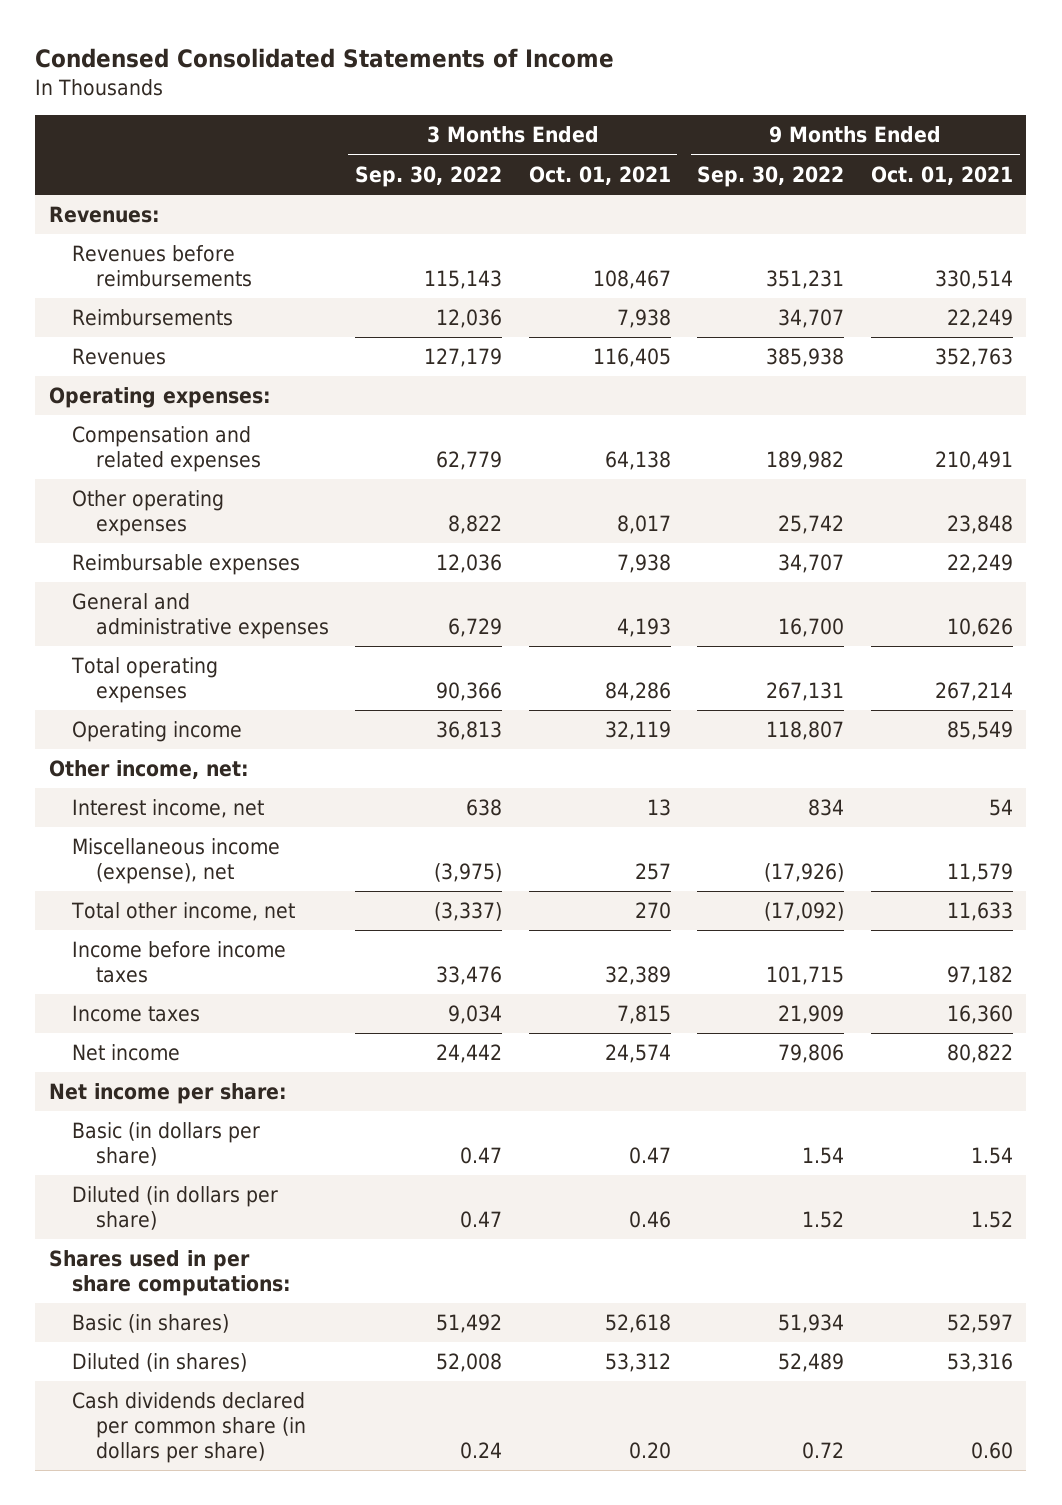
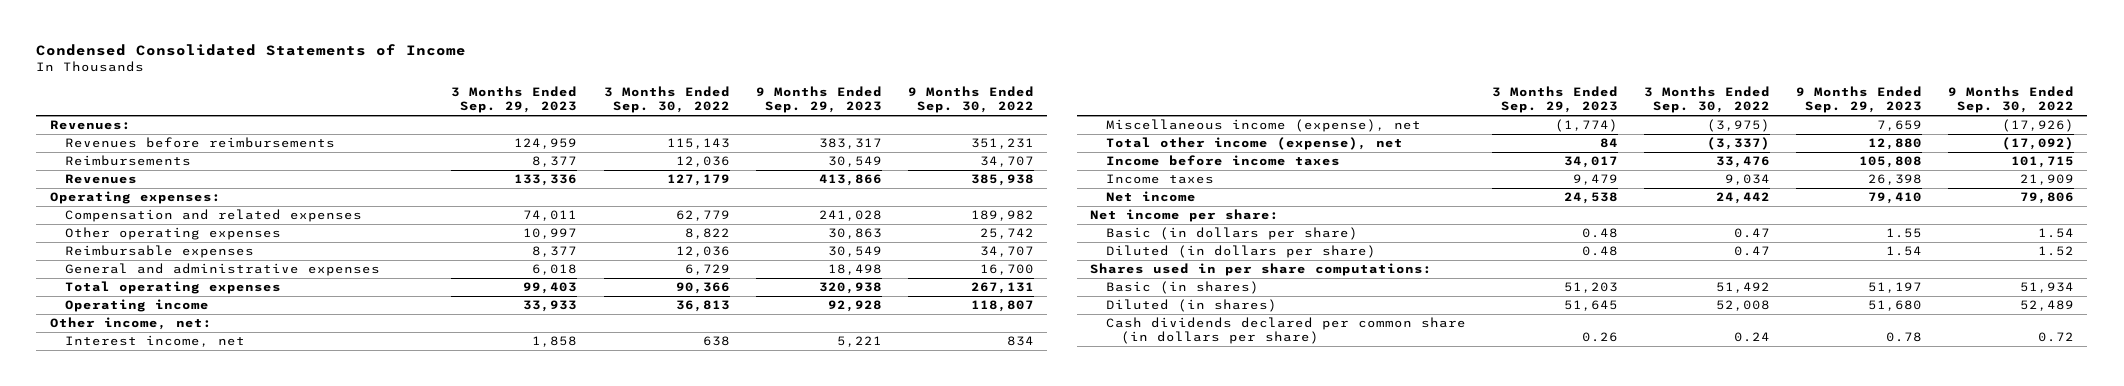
- | 3 Months Ended Sep. 30, 2022 | 3 Months Ended Oct. 01, 2021 | 9 Months Ended Sep. 30, 2022 | 9 Months Ended Oct. 01, 2021
+ | 3 Months Ended Sep. 29, 2023 | 3 Months Ended Sep. 30, 2022 | 9 Months Ended Sep. 29, 2023 | 9 Months Ended Sep. 30, 2022
- Total other income, net | (3,337) | 270 | (17,092) | 11,633
+ Total other income (expense), net | 84 | (3,337) | 12,880 | (17,092)

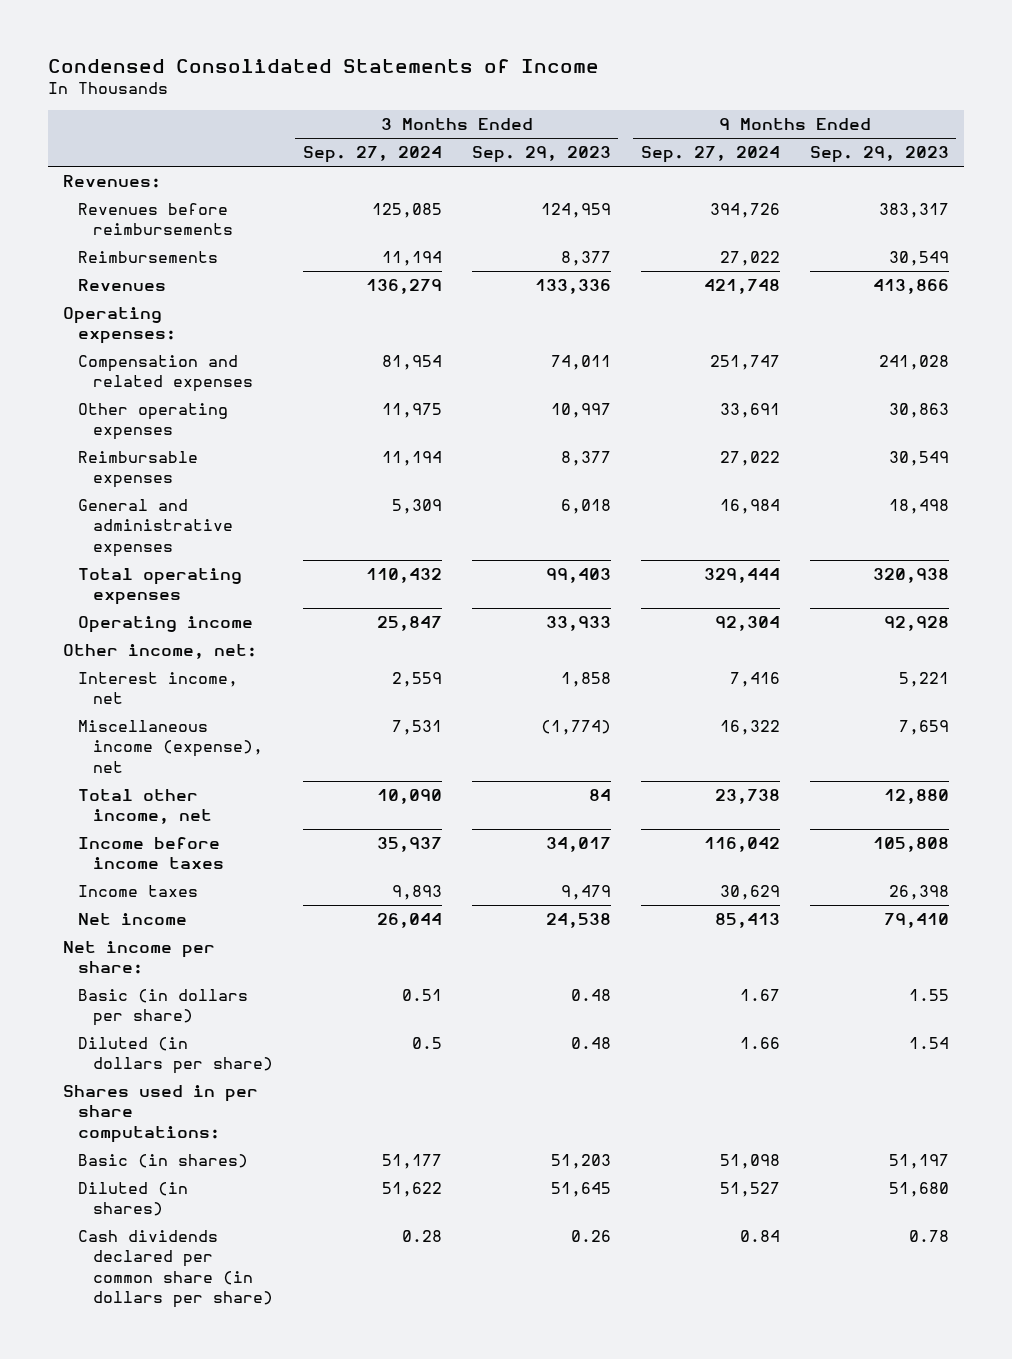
- | 3 Months Ended Sep. 29, 2023 | 3 Months Ended Sep. 30, 2022 | 9 Months Ended Sep. 29, 2023 | 9 Months Ended Sep. 30, 2022
+ | 3 Months Ended Sep. 27, 2024 | 3 Months Ended Sep. 29, 2023 | 9 Months Ended Sep. 27, 2024 | 9 Months Ended Sep. 29, 2023
- Total other income (expense), net | 84 | (3,337) | 12,880 | (17,092)
+ Total other income, net | 10,090 | 84 | 23,738 | 12,880

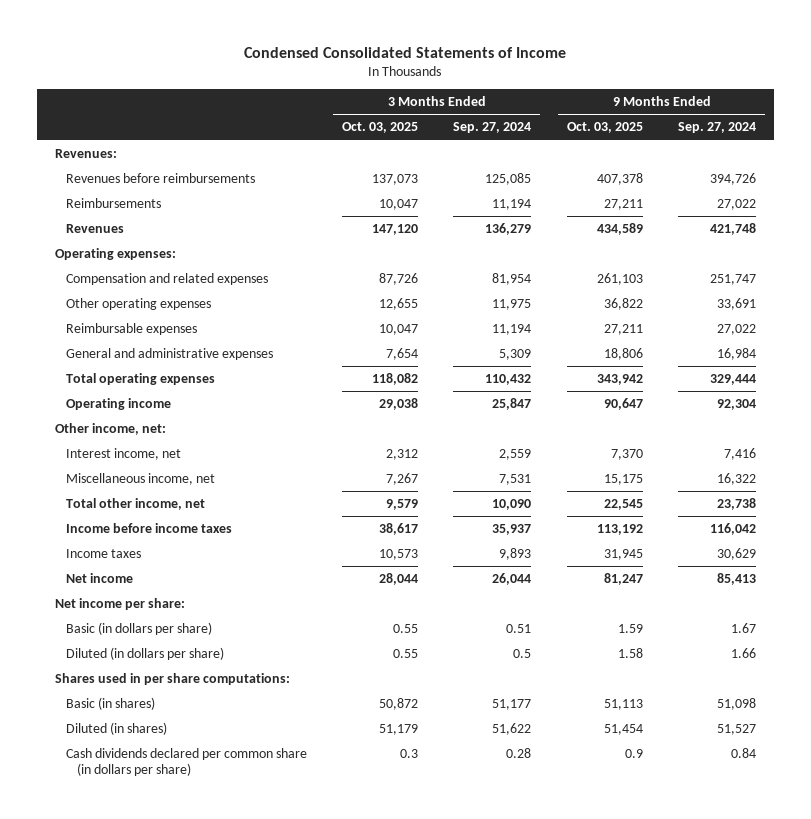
- | 3 Months Ended Sep. 27, 2024 | 3 Months Ended Sep. 29, 2023 | 9 Months Ended Sep. 27, 2024 | 9 Months Ended Sep. 29, 2023
+ | 3 Months Ended Oct. 03, 2025 | 3 Months Ended Sep. 27, 2024 | 9 Months Ended Oct. 03, 2025 | 9 Months Ended Sep. 27, 2024
- Miscellaneous income (expense), net | 7,531 | (1,774) | 16,322 | 7,659
+ Miscellaneous income, net | 7,267 | 7,531 | 15,175 | 16,322

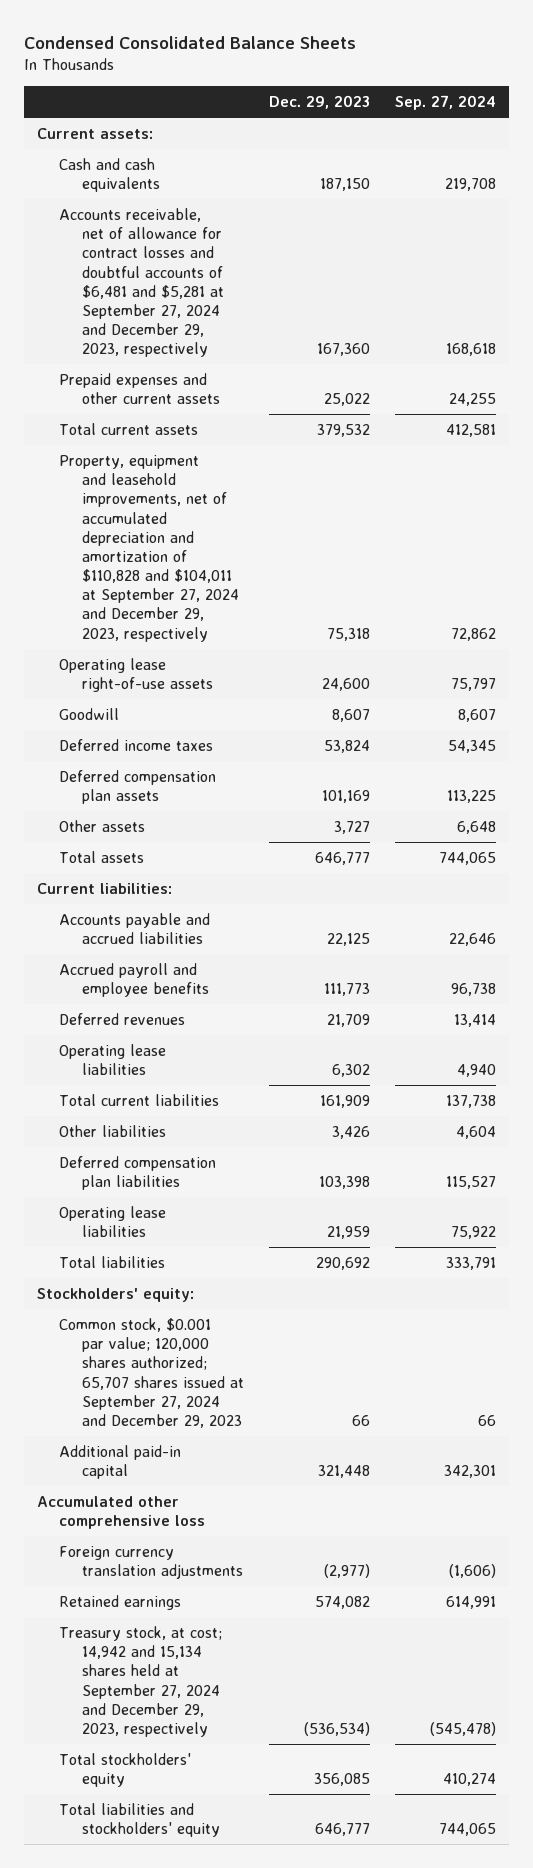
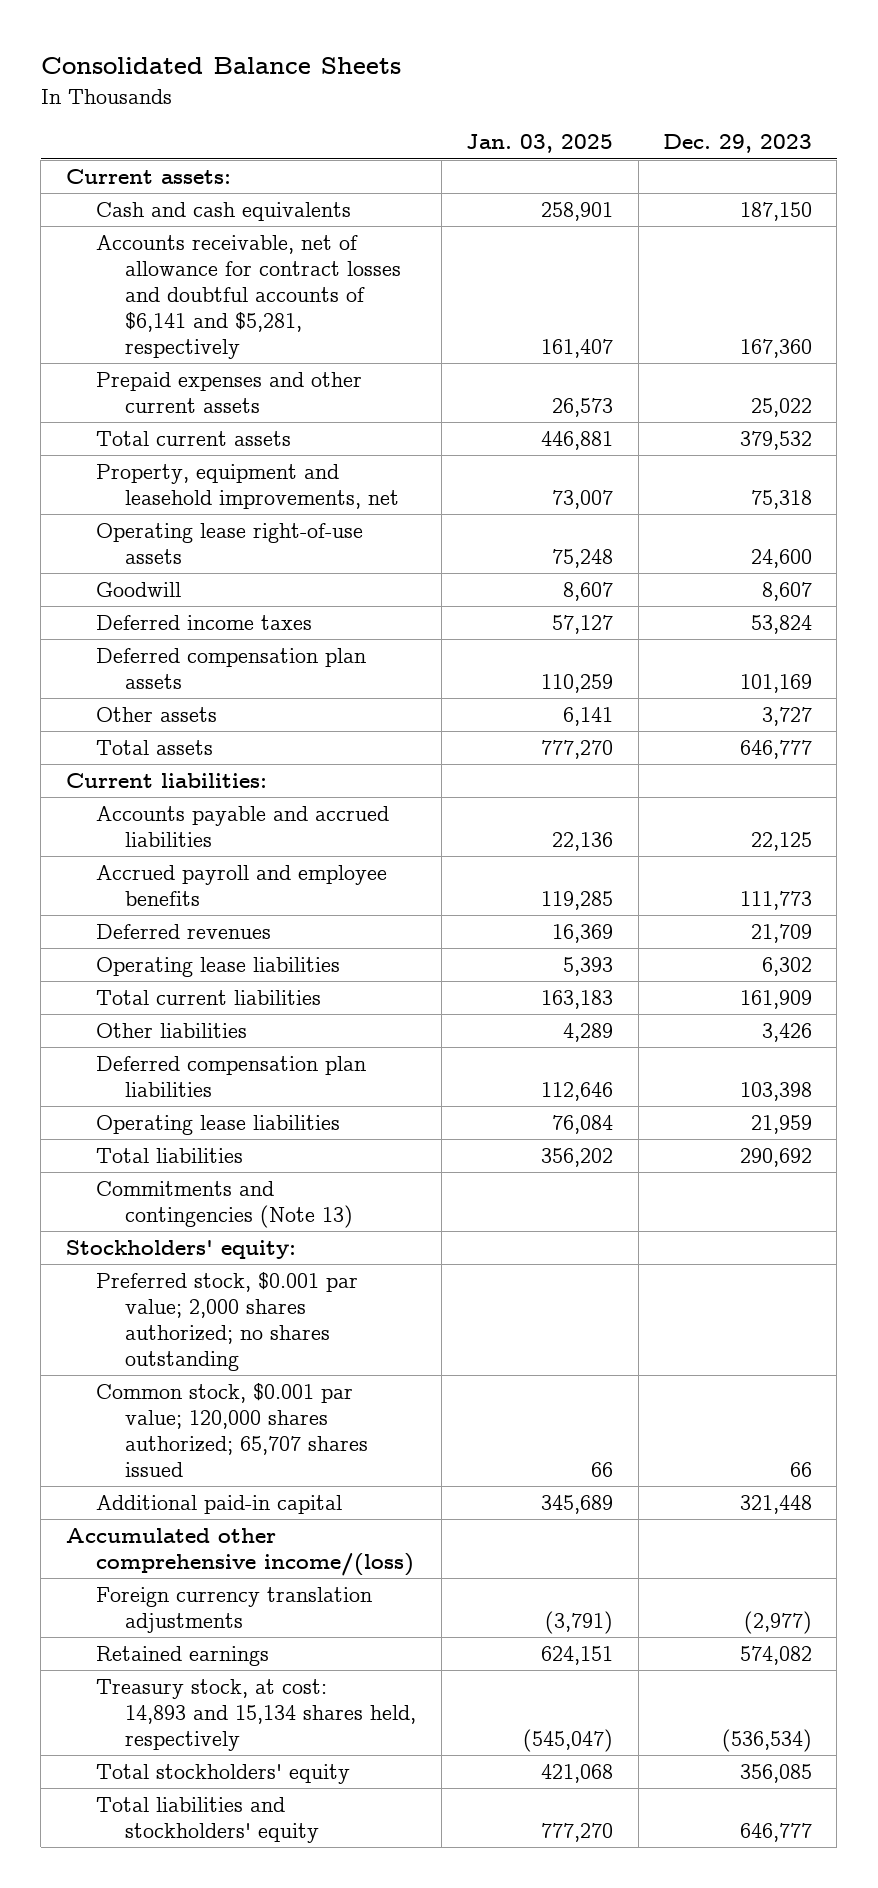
- Condensed Consolidated Balance Sheets
+ Consolidated Balance Sheets
- | Dec. 29, 2023 | Sep. 27, 2024
+ | Jan. 03, 2025 | Dec. 29, 2023
- Accounts receivable, net of allowance for contract losses and doubtful accounts of $6,481 and $5,281 at September 27, 2024 and December 29, 2023, respectively | 167,360 | 168,618
+ Accounts receivable, net of allowance for contract losses and doubtful accounts of $6,141 and $5,281, respectively | 161,407 | 167,360
- Property, equipment and leasehold improvements, net of accumulated depreciation and amortization of $110,828 and $104,011 at September 27, 2024 and December 29, 2023, respectively | 75,318 | 72,862
+ Property, equipment and leasehold improvements, net | 73,007 | 75,318
+ Commitments and contingencies (Note 13)
- Common stock, $0.001 par value; 120,000 shares authorized; 65,707 shares issued at September 27, 2024 and December 29, 2023 | 66 | 66
+ Preferred stock, $0.001 par value; 2,000 shares authorized; no shares outstanding
+ Common stock, $0.001 par value; 120,000 shares authorized; 65,707 shares issued | 66 | 66
- Accumulated other comprehensive loss
+ Accumulated other comprehensive income/(loss)
- Treasury stock, at cost; 14,942 and 15,134 shares held at September 27, 2024 and December 29, 2023, respectively | (536,534) | (545,478)
+ Treasury stock, at cost: 14,893 and 15,134 shares held, respectively | (545,047) | (536,534)

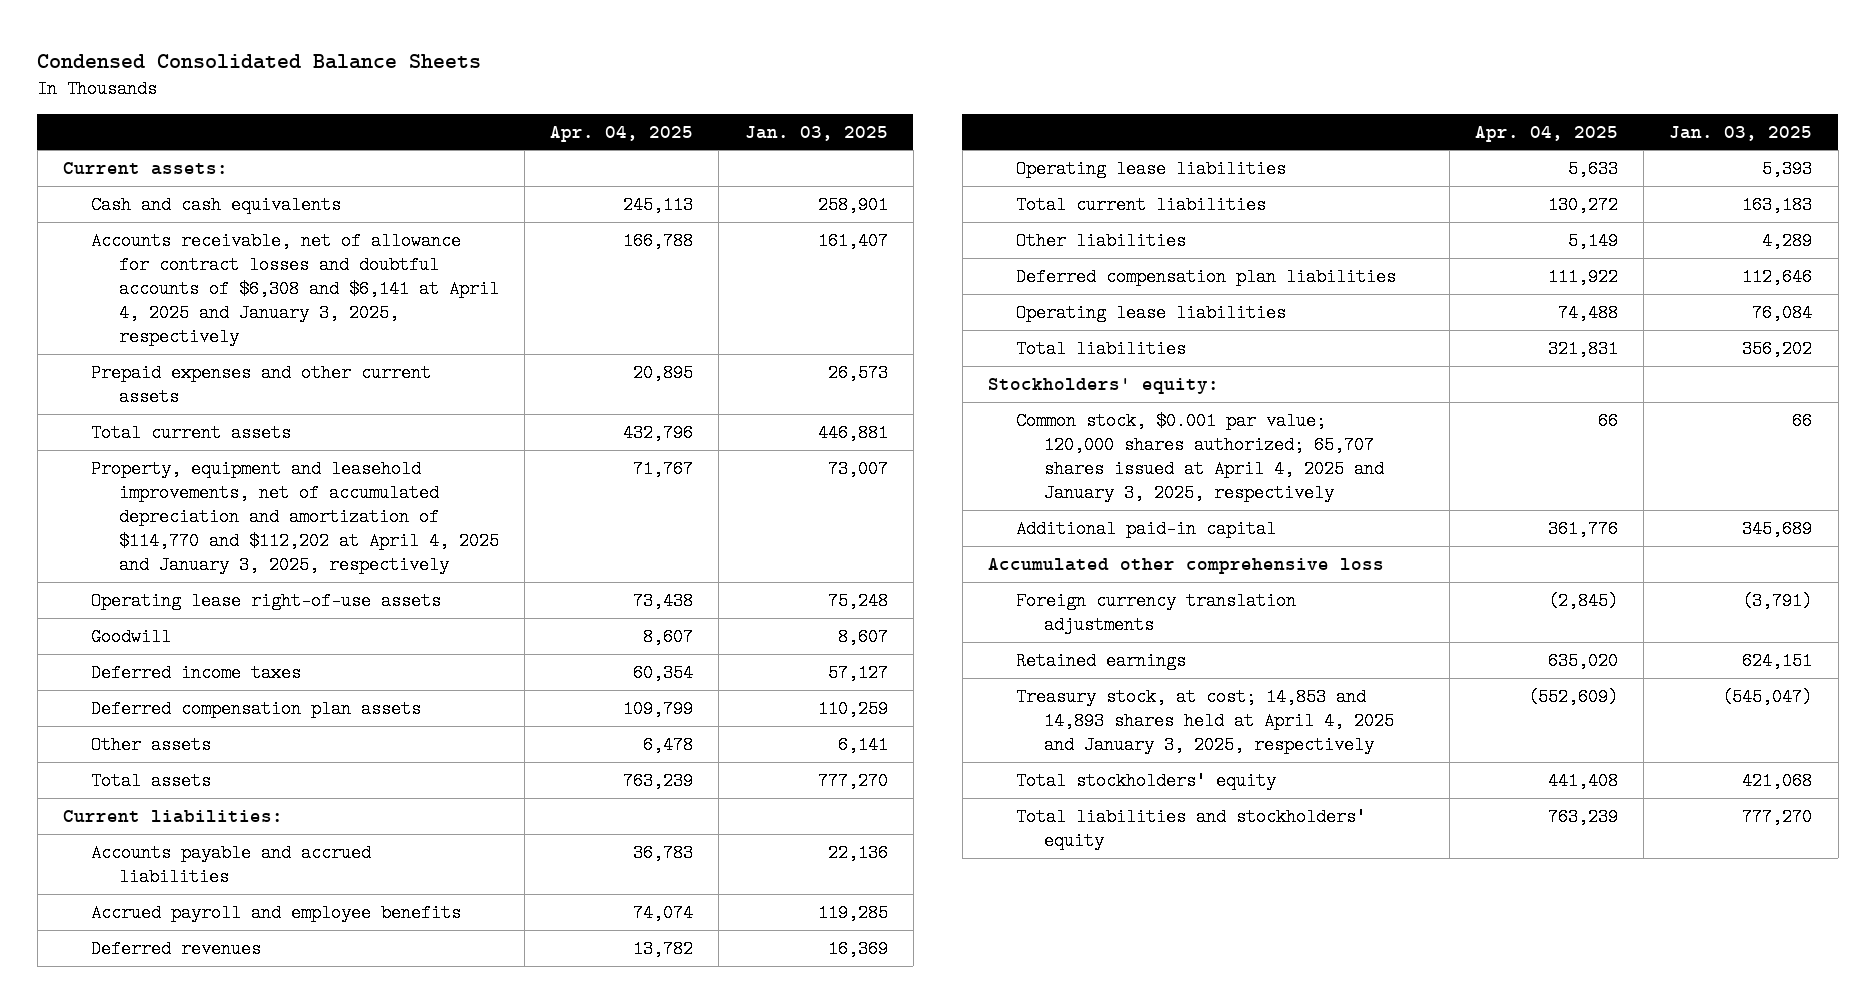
- Consolidated Balance Sheets
+ Condensed Consolidated Balance Sheets
- | Jan. 03, 2025 | Dec. 29, 2023
+ | Apr. 04, 2025 | Jan. 03, 2025
- Accounts receivable, net of allowance for contract losses and doubtful accounts of $6,141 and $5,281, respectively | 161,407 | 167,360
+ Accounts receivable, net of allowance for contract losses and doubtful accounts of $6,308 and $6,141 at April 4, 2025 and January 3, 2025, respectively | 166,788 | 161,407
- Property, equipment and leasehold improvements, net | 73,007 | 75,318
+ Property, equipment and leasehold improvements, net of accumulated depreciation and amortization of $114,770 and $112,202 at April 4, 2025 and January 3, 2025, respectively | 71,767 | 73,007
- Commitments and contingencies (Note 13)
- Preferred stock, $0.001 par value; 2,000 shares authorized; no shares outstanding
- Common stock, $0.001 par value; 120,000 shares authorized; 65,707 shares issued | 66 | 66
+ Common stock, $0.001 par value; 120,000 shares authorized; 65,707 shares issued at April 4, 2025 and January 3, 2025, respectively | 66 | 66
- Accumulated other comprehensive income/(loss)
+ Accumulated other comprehensive loss
- Treasury stock, at cost: 14,893 and 15,134 shares held, respectively | (545,047) | (536,534)
+ Treasury stock, at cost; 14,853 and 14,893 shares held at April 4, 2025 and January 3, 2025, respectively | (552,609) | (545,047)

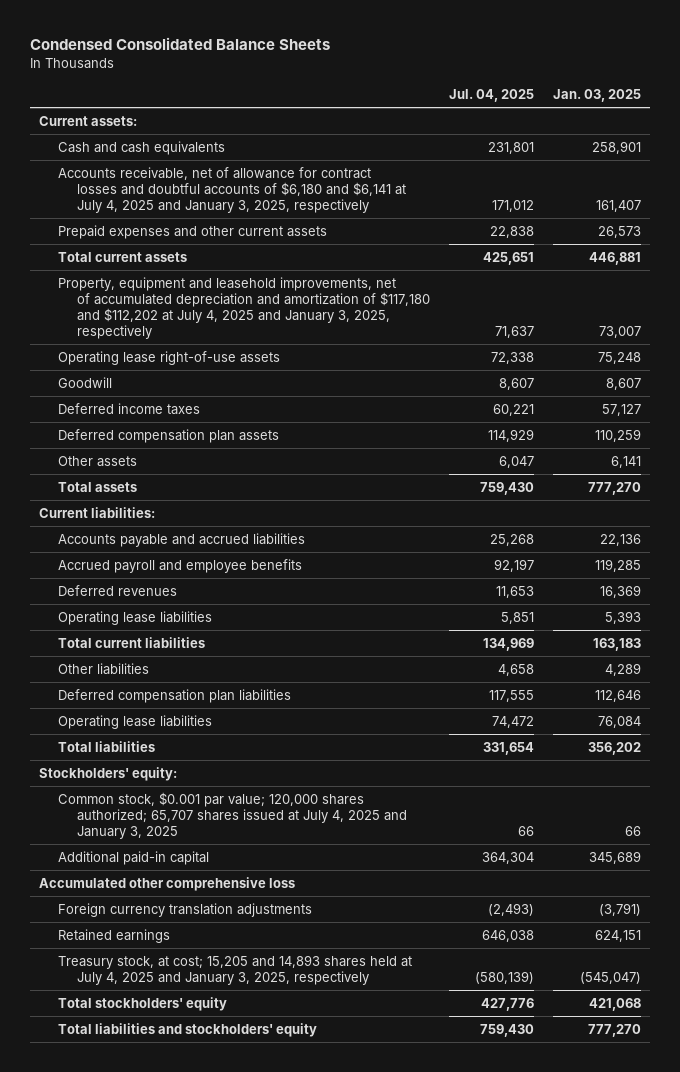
- | Apr. 04, 2025 | Jan. 03, 2025
+ | Jul. 04, 2025 | Jan. 03, 2025
- Accounts receivable, net of allowance for contract losses and doubtful accounts of $6,308 and $6,141 at April 4, 2025 and January 3, 2025, respectively | 166,788 | 161,407
+ Accounts receivable, net of allowance for contract losses and doubtful accounts of $6,180 and $6,141 at July 4, 2025 and January 3, 2025, respectively | 171,012 | 161,407
- Property, equipment and leasehold improvements, net of accumulated depreciation and amortization of $114,770 and $112,202 at April 4, 2025 and January 3, 2025, respectively | 71,767 | 73,007
+ Property, equipment and leasehold improvements, net of accumulated depreciation and amortization of $117,180 and $112,202 at July 4, 2025 and January 3, 2025, respectively | 71,637 | 73,007
- Common stock, $0.001 par value; 120,000 shares authorized; 65,707 shares issued at April 4, 2025 and January 3, 2025, respectively | 66 | 66
+ Common stock, $0.001 par value; 120,000 shares authorized; 65,707 shares issued at July 4, 2025 and January 3, 2025 | 66 | 66
- Treasury stock, at cost; 14,853 and 14,893 shares held at April 4, 2025 and January 3, 2025, respectively | (552,609) | (545,047)
+ Treasury stock, at cost; 15,205 and 14,893 shares held at July 4, 2025 and January 3, 2025, respectively | (580,139) | (545,047)

